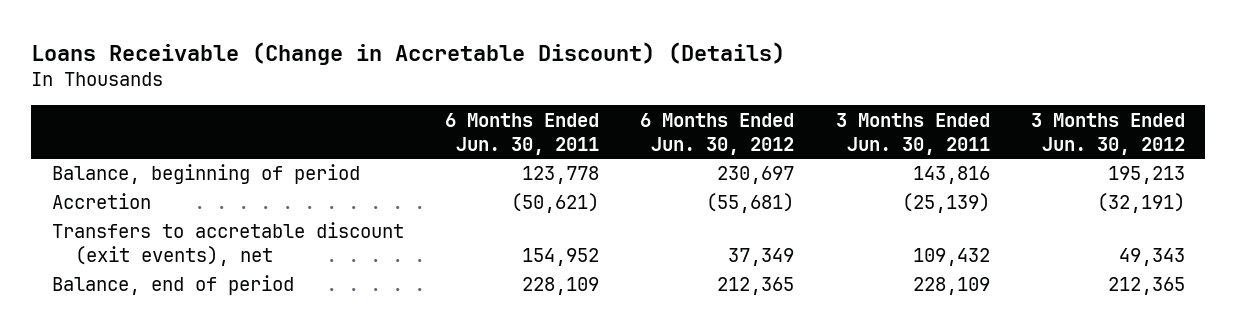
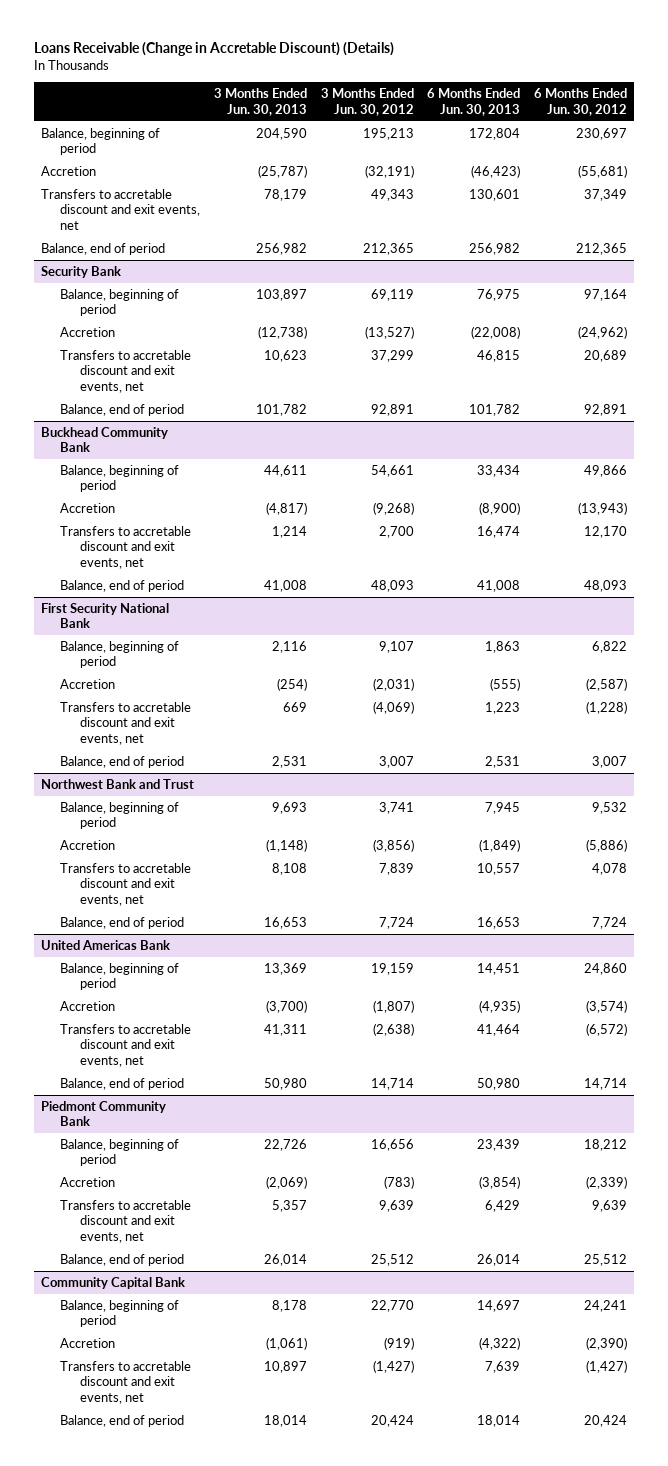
- | 6 Months Ended Jun. 30, 2011 | 6 Months Ended Jun. 30, 2012 | 3 Months Ended Jun. 30, 2011 | 3 Months Ended Jun. 30, 2012
+ | 3 Months Ended Jun. 30, 2013 | 3 Months Ended Jun. 30, 2012 | 6 Months Ended Jun. 30, 2013 | 6 Months Ended Jun. 30, 2012
- Transfers to accretable discount (exit events), net | 154,952 | 37,349 | 109,432 | 49,343
+ Transfers to accretable discount and exit events, net | 78,179 | 49,343 | 130,601 | 37,349
+ Security Bank
+ Balance, beginning of period | 103,897 | 69,119 | 76,975 | 97,164
+ Accretion | (12,738) | (13,527) | (22,008) | (24,962)
+ Transfers to accretable discount and exit events, net | 10,623 | 37,299 | 46,815 | 20,689
+ Balance, end of period | 101,782 | 92,891 | 101,782 | 92,891
+ Buckhead Community Bank
+ Balance, beginning of period | 44,611 | 54,661 | 33,434 | 49,866
+ Accretion | (4,817) | (9,268) | (8,900) | (13,943)
+ Transfers to accretable discount and exit events, net | 1,214 | 2,700 | 16,474 | 12,170
+ Balance, end of period | 41,008 | 48,093 | 41,008 | 48,093
+ First Security National Bank
+ Balance, beginning of period | 2,116 | 9,107 | 1,863 | 6,822
+ Accretion | (254) | (2,031) | (555) | (2,587)
+ Transfers to accretable discount and exit events, net | 669 | (4,069) | 1,223 | (1,228)
+ Balance, end of period | 2,531 | 3,007 | 2,531 | 3,007
+ Northwest Bank and Trust
+ Balance, beginning of period | 9,693 | 3,741 | 7,945 | 9,532
+ Accretion | (1,148) | (3,856) | (1,849) | (5,886)
+ Transfers to accretable discount and exit events, net | 8,108 | 7,839 | 10,557 | 4,078
+ Balance, end of period | 16,653 | 7,724 | 16,653 | 7,724
+ United Americas Bank
+ Balance, beginning of period | 13,369 | 19,159 | 14,451 | 24,860
+ Accretion | (3,700) | (1,807) | (4,935) | (3,574)
+ Transfers to accretable discount and exit events, net | 41,311 | (2,638) | 41,464 | (6,572)
+ Balance, end of period | 50,980 | 14,714 | 50,980 | 14,714
+ Piedmont Community Bank
+ Balance, beginning of period | 22,726 | 16,656 | 23,439 | 18,212
+ Accretion | (2,069) | (783) | (3,854) | (2,339)
+ Transfers to accretable discount and exit events, net | 5,357 | 9,639 | 6,429 | 9,639
+ Balance, end of period | 26,014 | 25,512 | 26,014 | 25,512
+ Community Capital Bank
+ Balance, beginning of period | 8,178 | 22,770 | 14,697 | 24,241
+ Accretion | (1,061) | (919) | (4,322) | (2,390)
+ Transfers to accretable discount and exit events, net | 10,897 | (1,427) | 7,639 | (1,427)
+ Balance, end of period | 18,014 | 20,424 | 18,014 | 20,424

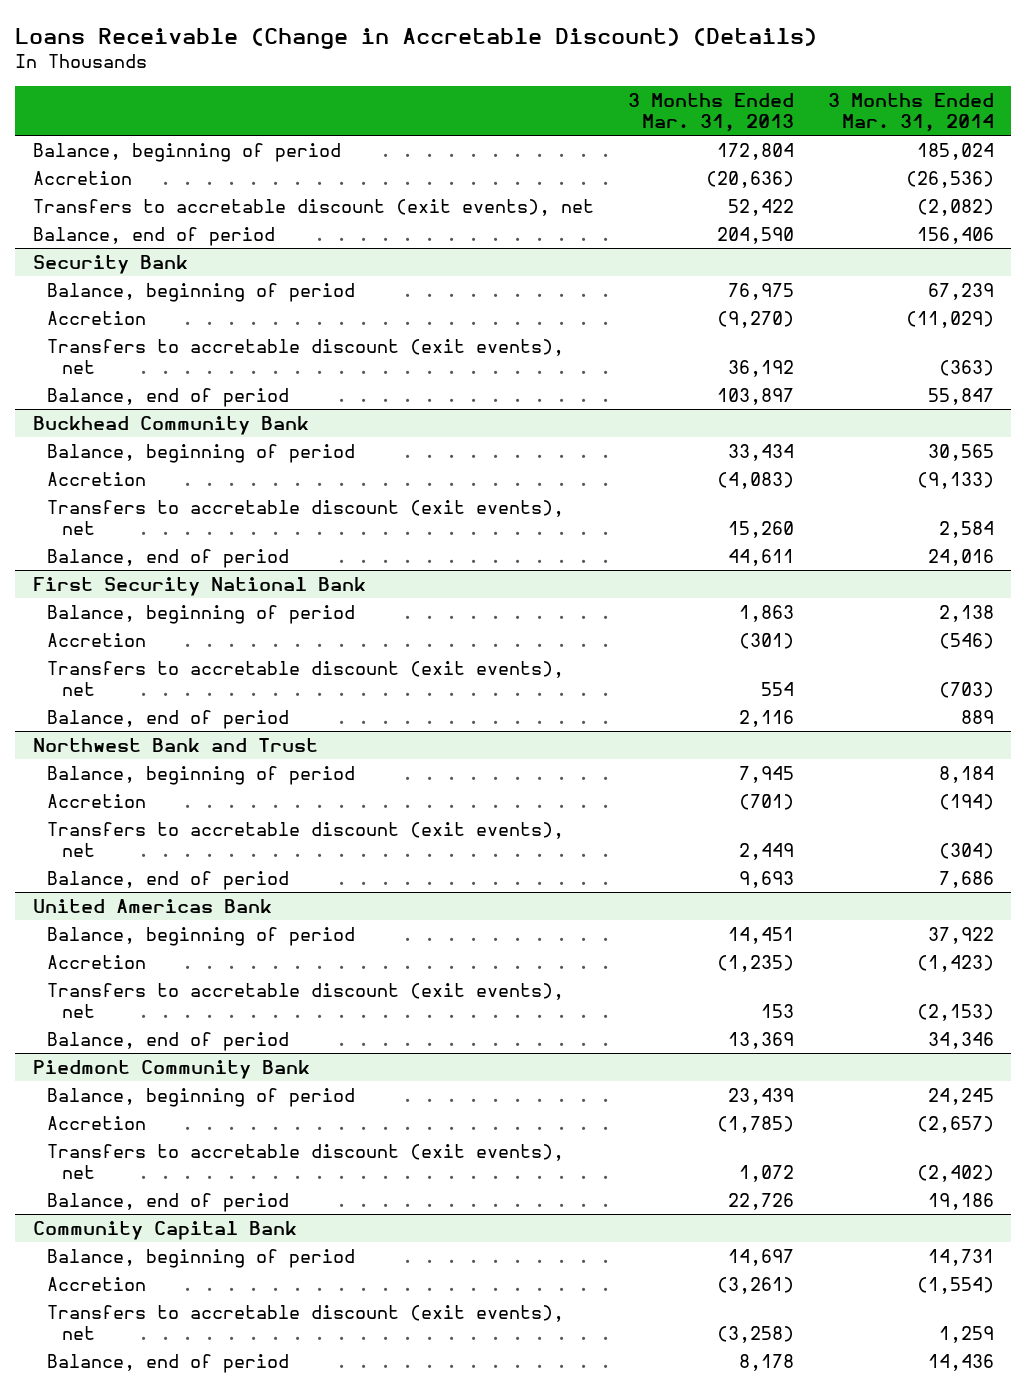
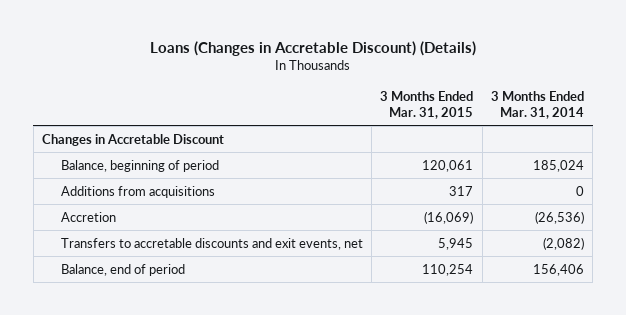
- Loans Receivable (Change in Accretable Discount) (Details)
+ Loans (Changes in Accretable Discount) (Details)
- | 3 Months Ended Mar. 31, 2013 | 3 Months Ended Mar. 31, 2014
+ | 3 Months Ended Mar. 31, 2015 | 3 Months Ended Mar. 31, 2014
+ Changes in Accretable Discount
+ Additions from acquisitions | 317 | 0
- Transfers to accretable discount (exit events), net | 52,422 | (2,082)
+ Transfers to accretable discounts and exit events, net | 5,945 | (2,082)
- Security Bank
- Balance, beginning of period | 76,975 | 67,239
- Accretion | (9,270) | (11,029)
- Transfers to accretable discount (exit events), net | 36,192 | (363)
- Balance, end of period | 103,897 | 55,847
- Buckhead Community Bank
- Balance, beginning of period | 33,434 | 30,565
- Accretion | (4,083) | (9,133)
- Transfers to accretable discount (exit events), net | 15,260 | 2,584
- Balance, end of period | 44,611 | 24,016
- First Security National Bank
- Balance, beginning of period | 1,863 | 2,138
- Accretion | (301) | (546)
- Transfers to accretable discount (exit events), net | 554 | (703)
- Balance, end of period | 2,116 | 889
- Northwest Bank and Trust
- Balance, beginning of period | 7,945 | 8,184
- Accretion | (701) | (194)
- Transfers to accretable discount (exit events), net | 2,449 | (304)
- Balance, end of period | 9,693 | 7,686
- United Americas Bank
- Balance, beginning of period | 14,451 | 37,922
- Accretion | (1,235) | (1,423)
- Transfers to accretable discount (exit events), net | 153 | (2,153)
- Balance, end of period | 13,369 | 34,346
- Piedmont Community Bank
- Balance, beginning of period | 23,439 | 24,245
- Accretion | (1,785) | (2,657)
- Transfers to accretable discount (exit events), net | 1,072 | (2,402)
- Balance, end of period | 22,726 | 19,186
- Community Capital Bank
- Balance, beginning of period | 14,697 | 14,731
- Accretion | (3,261) | (1,554)
- Transfers to accretable discount (exit events), net | (3,258) | 1,259
- Balance, end of period | 8,178 | 14,436

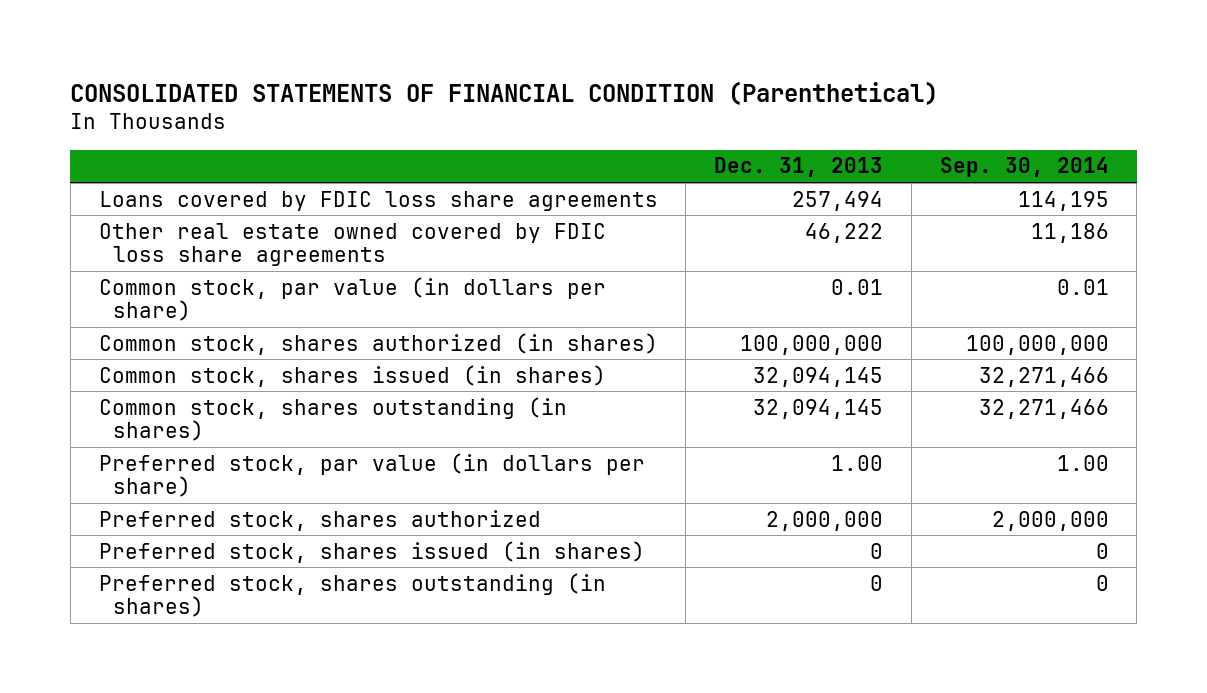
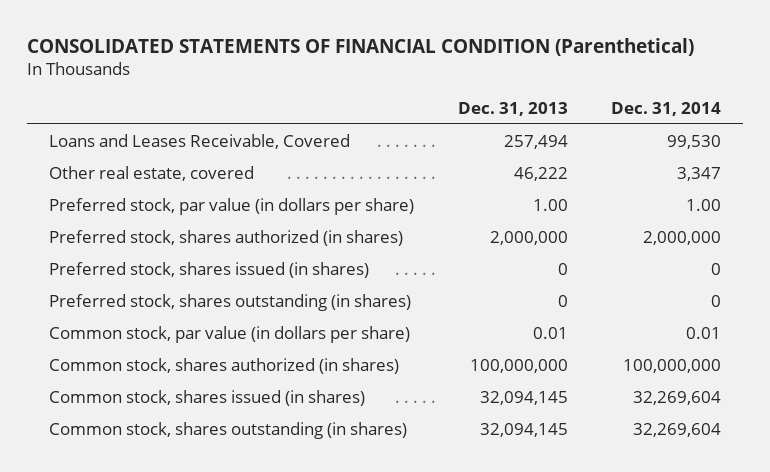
- | Dec. 31, 2013 | Sep. 30, 2014
+ | Dec. 31, 2013 | Dec. 31, 2014
- Loans covered by FDIC loss share agreements | 257,494 | 114,195
- Other real estate owned covered by FDIC loss share agreements | 46,222 | 11,186
+ Loans and Leases Receivable, Covered | 257,494 | 99,530
+ Other real estate, covered | 46,222 | 3,347
moved up: Preferred stock, par value (in dollars per share) | 1.00 | 1.00
+ Preferred stock, shares authorized (in shares) | 2,000,000 | 2,000,000
moved up: Preferred stock, shares issued (in shares) | 0 | 0
moved up: Preferred stock, shares outstanding (in shares) | 0 | 0
- Preferred stock, shares authorized | 2,000,000 | 2,000,000

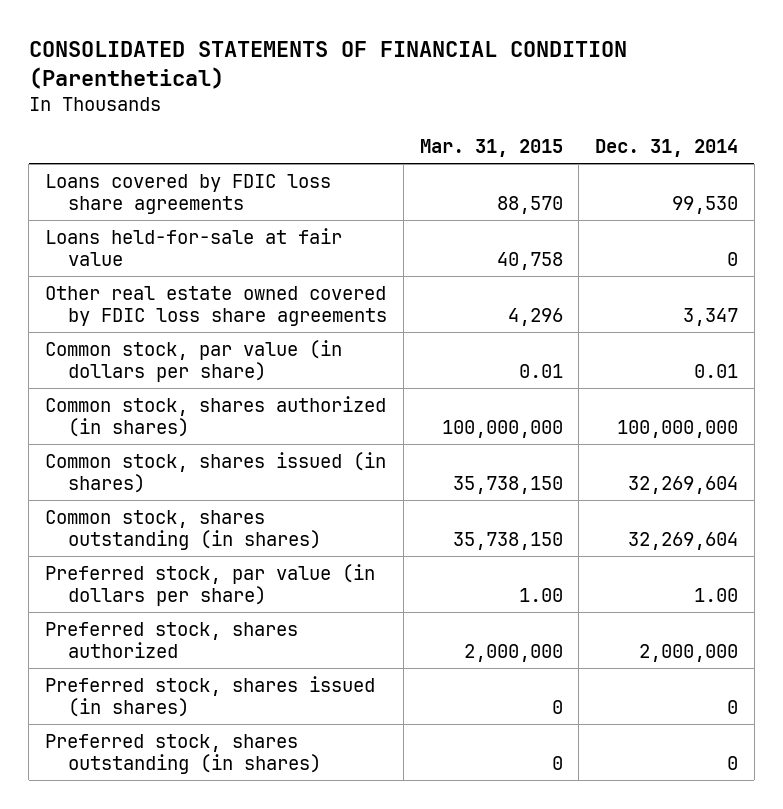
- | Dec. 31, 2013 | Dec. 31, 2014
+ | Mar. 31, 2015 | Dec. 31, 2014
- Loans and Leases Receivable, Covered | 257,494 | 99,530
- Other real estate, covered | 46,222 | 3,347
- Preferred stock, shares authorized (in shares) | 2,000,000 | 2,000,000
+ Loans covered by FDIC loss share agreements | 88,570 | 99,530
+ Loans held-for-sale at fair value | 40,758 | 0
+ Other real estate owned covered by FDIC loss share agreements | 4,296 | 3,347
moved down: Preferred stock, par value (in dollars per share) | 1.00 | 1.00
+ Preferred stock, shares authorized | 2,000,000 | 2,000,000
moved down: Preferred stock, shares issued (in shares) | 0 | 0
moved down: Preferred stock, shares outstanding (in shares) | 0 | 0

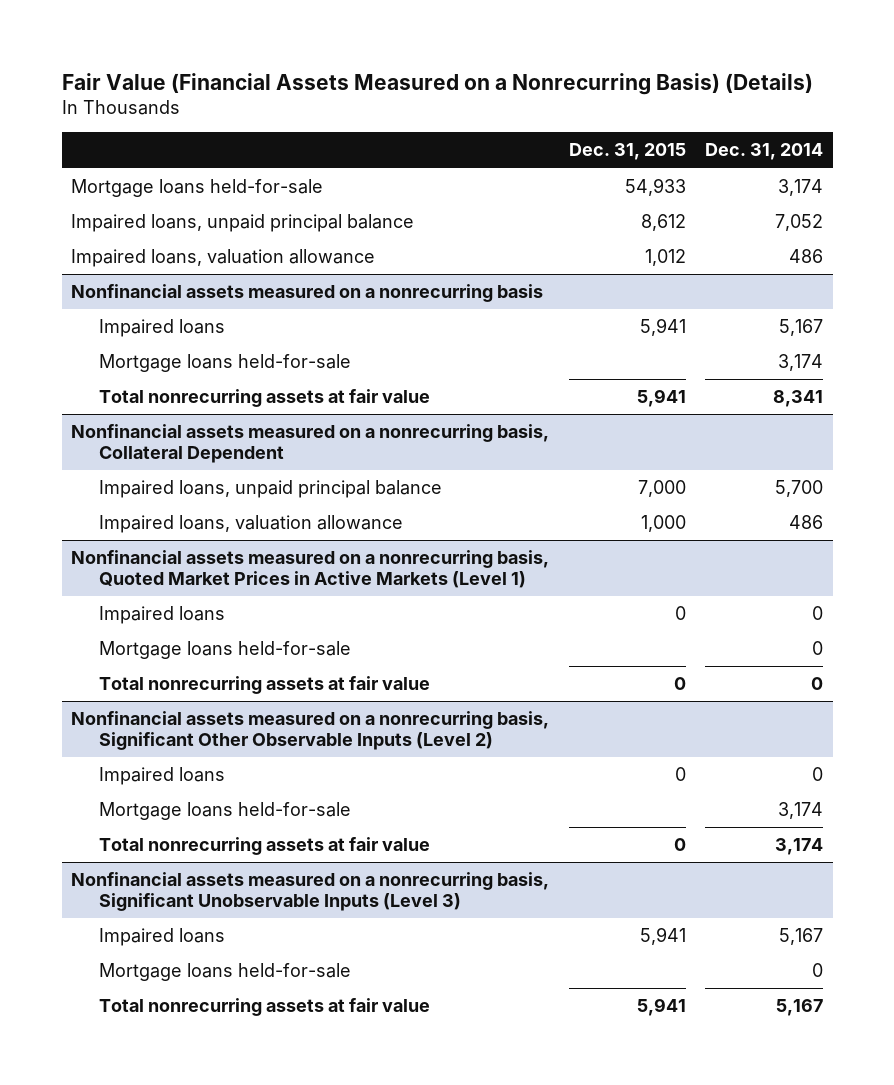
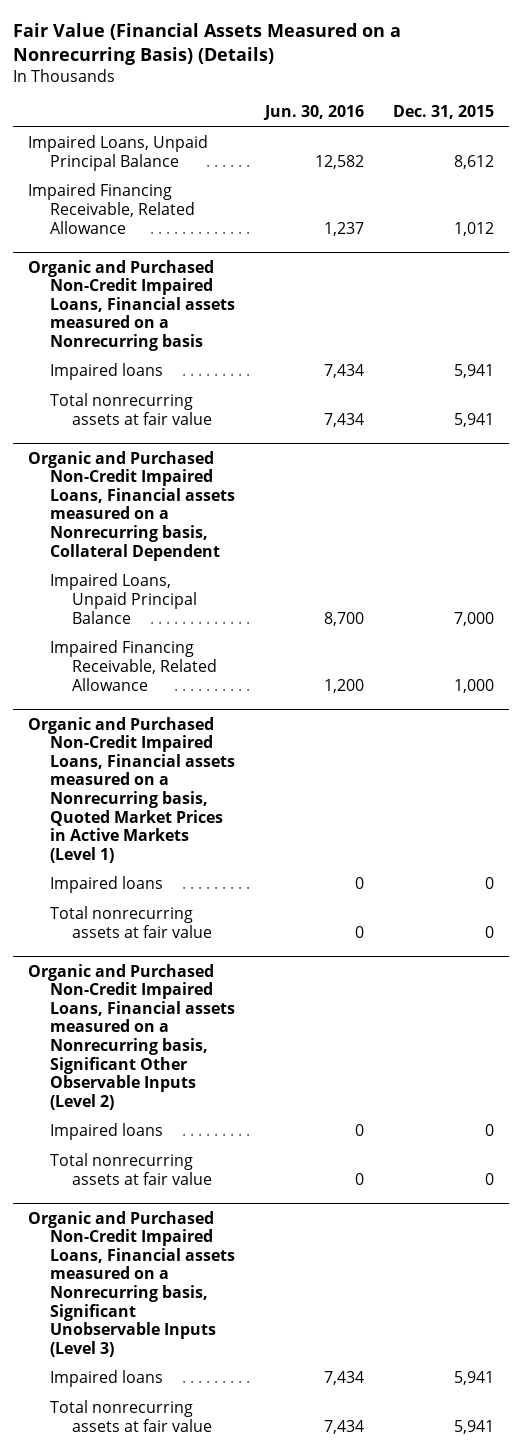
- | Dec. 31, 2015 | Dec. 31, 2014
+ | Jun. 30, 2016 | Dec. 31, 2015
- Mortgage loans held-for-sale | 54,933 | 3,174
- Impaired loans, unpaid principal balance | 8,612 | 7,052
- Impaired loans, valuation allowance | 1,012 | 486
- Nonfinancial assets measured on a nonrecurring basis
+ Impaired Loans, Unpaid Principal Balance | 12,582 | 8,612
+ Impaired Financing Receivable, Related Allowance | 1,237 | 1,012
+ Organic and Purchased Non-Credit Impaired Loans, Financial assets measured on a Nonrecurring basis
- Mortgage loans held-for-sale | | 3,174
- Nonfinancial assets measured on a nonrecurring basis, Collateral Dependent
- Impaired loans, unpaid principal balance | 7,000 | 5,700
- Impaired loans, valuation allowance | 1,000 | 486
- Nonfinancial assets measured on a nonrecurring basis, Quoted Market Prices in Active Markets (Level 1)
+ Organic and Purchased Non-Credit Impaired Loans, Financial assets measured on a Nonrecurring basis, Collateral Dependent
+ Impaired Loans, Unpaid Principal Balance | 8,700 | 7,000
+ Impaired Financing Receivable, Related Allowance | 1,200 | 1,000
+ Organic and Purchased Non-Credit Impaired Loans, Financial assets measured on a Nonrecurring basis, Quoted Market Prices in Active Markets (Level 1)
- Mortgage loans held-for-sale | | 0
- Nonfinancial assets measured on a nonrecurring basis, Significant Other Observable Inputs (Level 2)
+ Organic and Purchased Non-Credit Impaired Loans, Financial assets measured on a Nonrecurring basis, Significant Other Observable Inputs (Level 2)
- Mortgage loans held-for-sale | | 3,174
- Nonfinancial assets measured on a nonrecurring basis, Significant Unobservable Inputs (Level 3)
+ Organic and Purchased Non-Credit Impaired Loans, Financial assets measured on a Nonrecurring basis, Significant Unobservable Inputs (Level 3)
- Mortgage loans held-for-sale | | 0

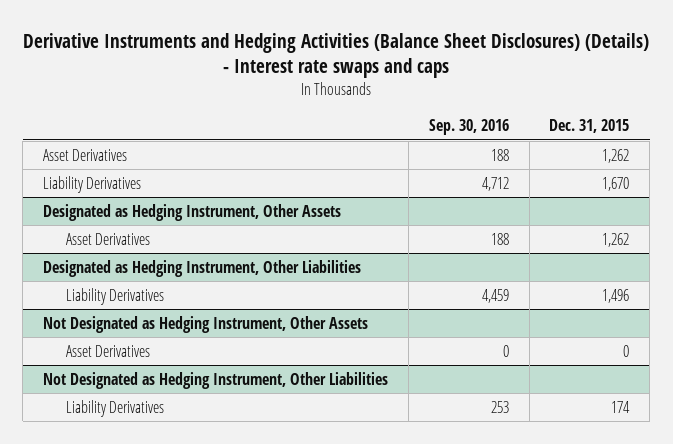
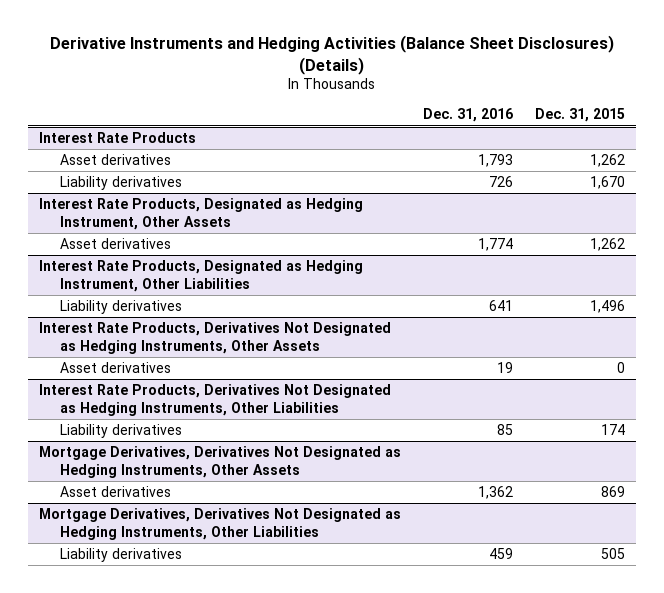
- Derivative Instruments and Hedging Activities (Balance Sheet Disclosures) (Details) - Interest rate swaps and caps
+ Derivative Instruments and Hedging Activities (Balance Sheet Disclosures) (Details)
- | Sep. 30, 2016 | Dec. 31, 2015
+ | Dec. 31, 2016 | Dec. 31, 2015
- Asset Derivatives | 188 | 1,262
- Liability Derivatives | 4,712 | 1,670
- Designated as Hedging Instrument, Other Assets
- Asset Derivatives | 188 | 1,262
- Designated as Hedging Instrument, Other Liabilities
- Liability Derivatives | 4,459 | 1,496
- Not Designated as Hedging Instrument, Other Assets
- Asset Derivatives | 0 | 0
- Not Designated as Hedging Instrument, Other Liabilities
- Liability Derivatives | 253 | 174
+ Interest Rate Products
+ Asset derivatives | 1,793 | 1,262
+ Liability derivatives | 726 | 1,670
+ Interest Rate Products, Designated as Hedging Instrument, Other Assets
+ Asset derivatives | 1,774 | 1,262
+ Interest Rate Products, Designated as Hedging Instrument, Other Liabilities
+ Liability derivatives | 641 | 1,496
+ Interest Rate Products, Derivatives Not Designated as Hedging Instruments, Other Assets
+ Asset derivatives | 19 | 0
+ Interest Rate Products, Derivatives Not Designated as Hedging Instruments, Other Liabilities
+ Liability derivatives | 85 | 174
+ Mortgage Derivatives, Derivatives Not Designated as Hedging Instruments, Other Assets
+ Asset derivatives | 1,362 | 869
+ Mortgage Derivatives, Derivatives Not Designated as Hedging Instruments, Other Liabilities
+ Liability derivatives | 459 | 505

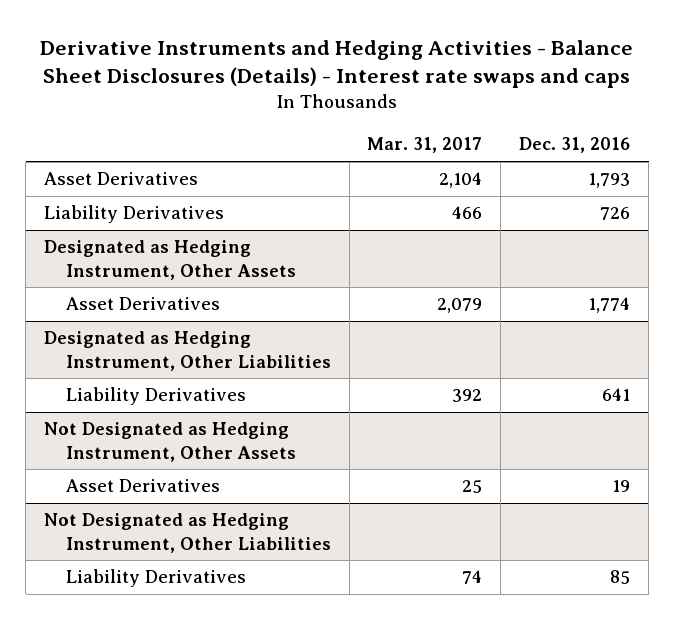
- Derivative Instruments and Hedging Activities (Balance Sheet Disclosures) (Details)
+ Derivative Instruments and Hedging Activities - Balance Sheet Disclosures (Details) - Interest rate swaps and caps
- | Dec. 31, 2016 | Dec. 31, 2015
+ | Mar. 31, 2017 | Dec. 31, 2016
- Interest Rate Products
- Asset derivatives | 1,793 | 1,262
- Liability derivatives | 726 | 1,670
- Interest Rate Products, Designated as Hedging Instrument, Other Assets
- Asset derivatives | 1,774 | 1,262
- Interest Rate Products, Designated as Hedging Instrument, Other Liabilities
- Liability derivatives | 641 | 1,496
- Interest Rate Products, Derivatives Not Designated as Hedging Instruments, Other Assets
- Asset derivatives | 19 | 0
- Interest Rate Products, Derivatives Not Designated as Hedging Instruments, Other Liabilities
- Liability derivatives | 85 | 174
- Mortgage Derivatives, Derivatives Not Designated as Hedging Instruments, Other Assets
- Asset derivatives | 1,362 | 869
- Mortgage Derivatives, Derivatives Not Designated as Hedging Instruments, Other Liabilities
- Liability derivatives | 459 | 505
+ Asset Derivatives | 2,104 | 1,793
+ Liability Derivatives | 466 | 726
+ Designated as Hedging Instrument, Other Assets
+ Asset Derivatives | 2,079 | 1,774
+ Designated as Hedging Instrument, Other Liabilities
+ Liability Derivatives | 392 | 641
+ Not Designated as Hedging Instrument, Other Assets
+ Asset Derivatives | 25 | 19
+ Not Designated as Hedging Instrument, Other Liabilities
+ Liability Derivatives | 74 | 85

